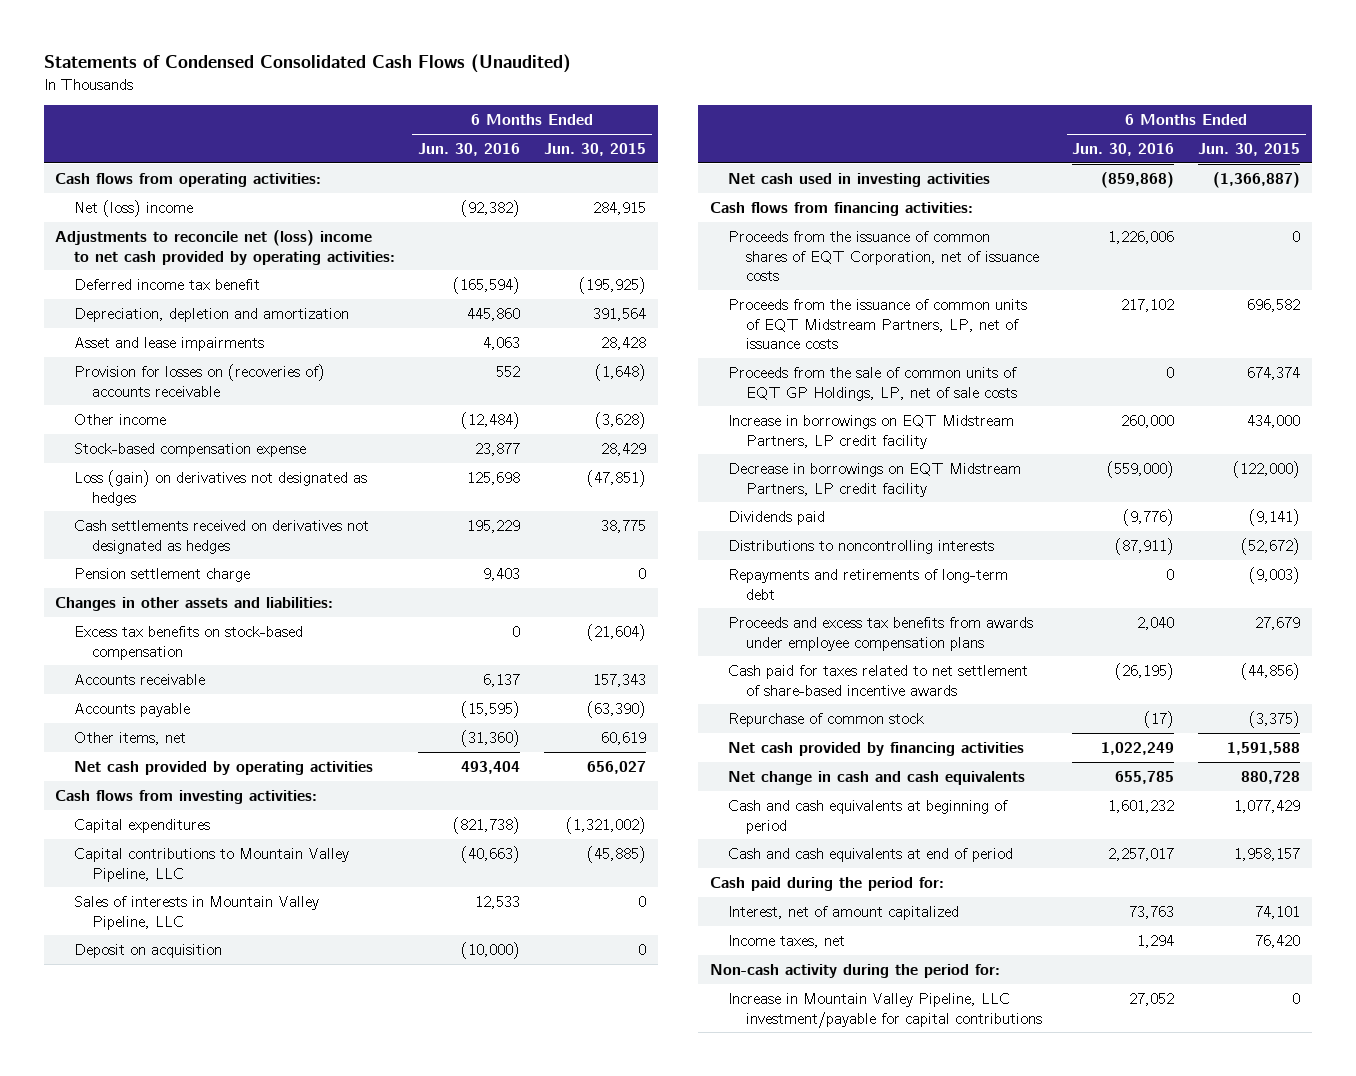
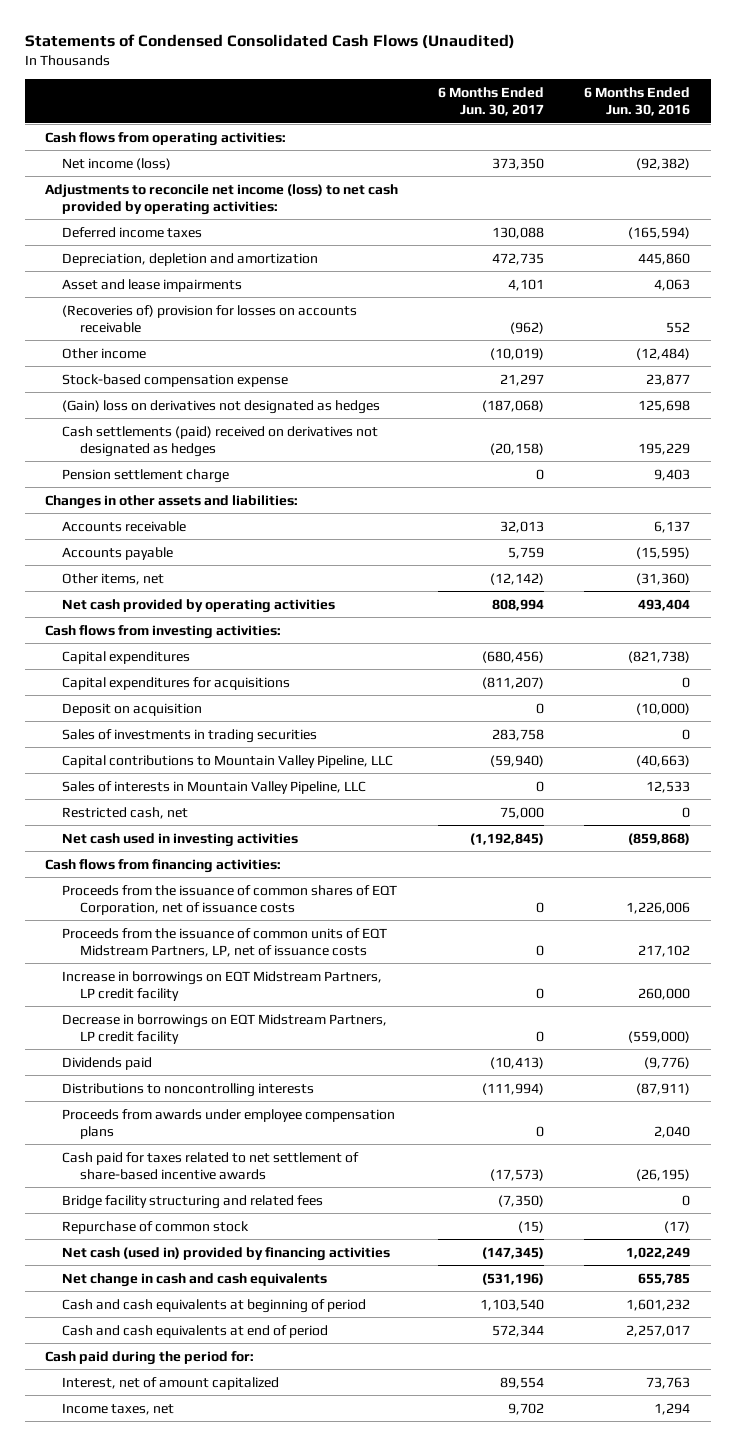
- | 6 Months Ended Jun. 30, 2016 | 6 Months Ended Jun. 30, 2015
+ | 6 Months Ended Jun. 30, 2017 | 6 Months Ended Jun. 30, 2016
- Net (loss) income | (92,382) | 284,915
- Adjustments to reconcile net (loss) income to net cash provided by operating activities:
- Deferred income tax benefit | (165,594) | (195,925)
+ Net income (loss) | 373,350 | (92,382)
+ Adjustments to reconcile net income (loss) to net cash provided by operating activities:
+ Deferred income taxes | 130,088 | (165,594)
- Provision for losses on (recoveries of) accounts receivable | 552 | (1,648)
+ (Recoveries of) provision for losses on accounts receivable | (962) | 552
- Loss (gain) on derivatives not designated as hedges | 125,698 | (47,851)
- Cash settlements received on derivatives not designated as hedges | 195,229 | 38,775
+ (Gain) loss on derivatives not designated as hedges | (187,068) | 125,698
+ Cash settlements (paid) received on derivatives not designated as hedges | (20,158) | 195,229
- Excess tax benefits on stock-based compensation | 0 | (21,604)
+ Capital expenditures for acquisitions | (811,207) | 0
moved up: Deposit on acquisition | 0 | (10,000)
+ Sales of investments in trading securities | 283,758 | 0
+ Restricted cash, net | 75,000 | 0
- Proceeds from the sale of common units of EQT GP Holdings, LP, net of sale costs | 0 | 674,374
- Repayments and retirements of long-term debt | 0 | (9,003)
- Proceeds and excess tax benefits from awards under employee compensation plans | 2,040 | 27,679
+ Proceeds from awards under employee compensation plans | 0 | 2,040
+ Bridge facility structuring and related fees | (7,350) | 0
- Net cash provided by financing activities | 1,022,249 | 1,591,588
+ Net cash (used in) provided by financing activities | (147,345) | 1,022,249
- Non-cash activity during the period for:
- Increase in Mountain Valley Pipeline, LLC investment/payable for capital contributions | 27,052 | 0

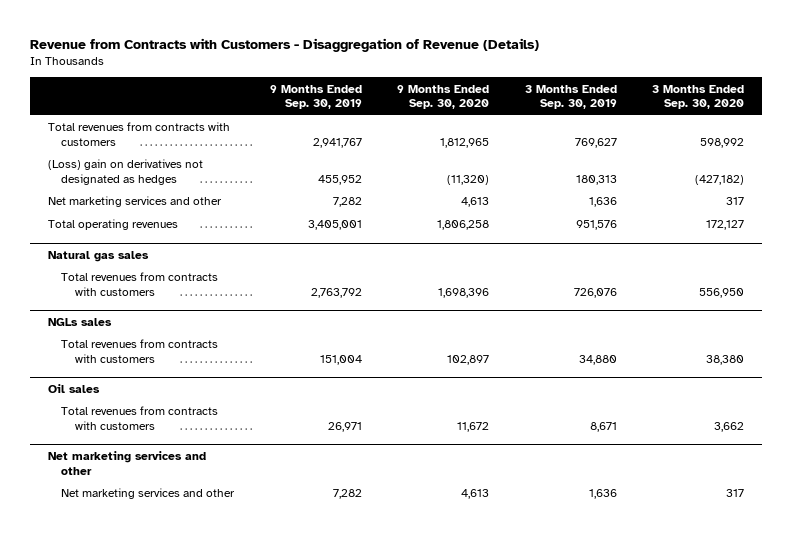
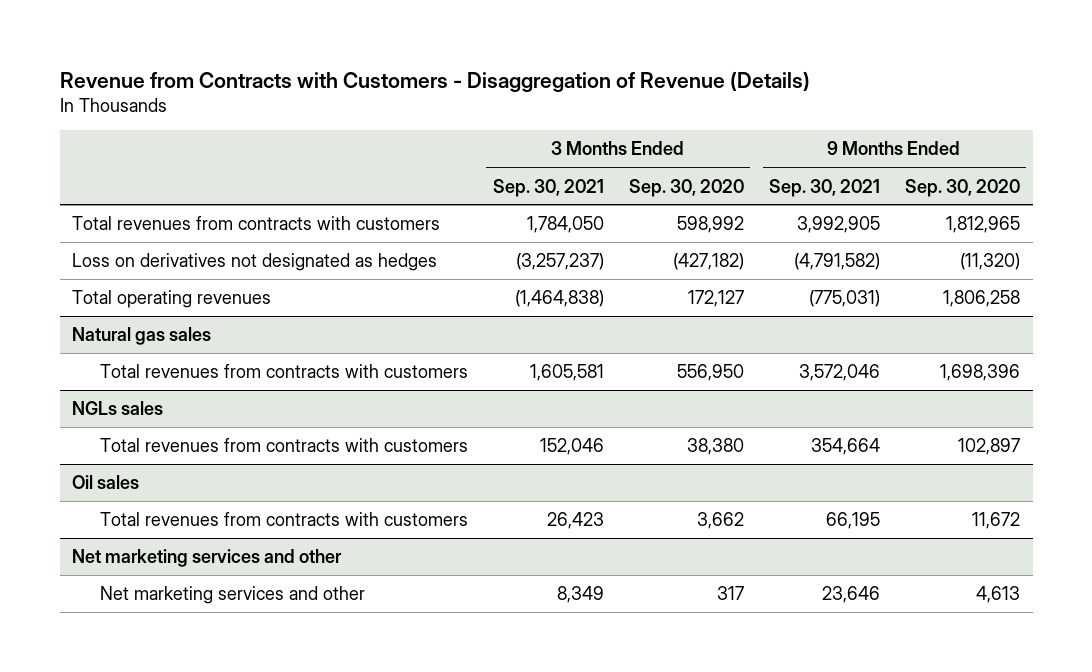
- | 9 Months Ended Sep. 30, 2019 | 9 Months Ended Sep. 30, 2020 | 3 Months Ended Sep. 30, 2019 | 3 Months Ended Sep. 30, 2020
+ | 3 Months Ended Sep. 30, 2021 | 3 Months Ended Sep. 30, 2020 | 9 Months Ended Sep. 30, 2021 | 9 Months Ended Sep. 30, 2020
- (Loss) gain on derivatives not designated as hedges | 455,952 | (11,320) | 180,313 | (427,182)
- Net marketing services and other | 7,282 | 4,613 | 1,636 | 317
+ Loss on derivatives not designated as hedges | (3,257,237) | (427,182) | (4,791,582) | (11,320)

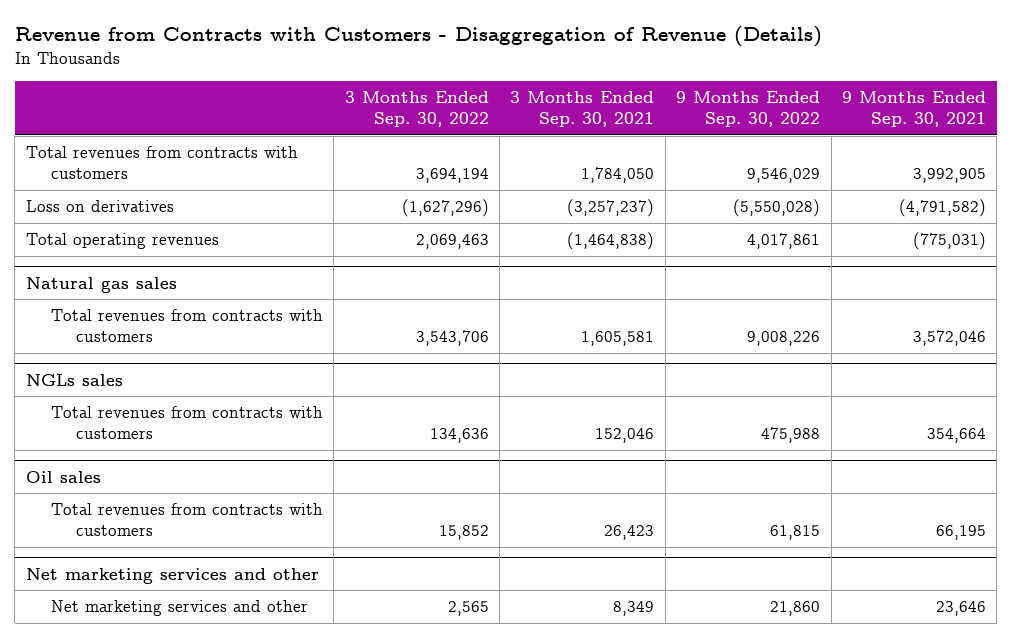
- | 3 Months Ended Sep. 30, 2021 | 3 Months Ended Sep. 30, 2020 | 9 Months Ended Sep. 30, 2021 | 9 Months Ended Sep. 30, 2020
+ | 3 Months Ended Sep. 30, 2022 | 3 Months Ended Sep. 30, 2021 | 9 Months Ended Sep. 30, 2022 | 9 Months Ended Sep. 30, 2021
- Loss on derivatives not designated as hedges | (3,257,237) | (427,182) | (4,791,582) | (11,320)
+ Loss on derivatives | (1,627,296) | (3,257,237) | (5,550,028) | (4,791,582)

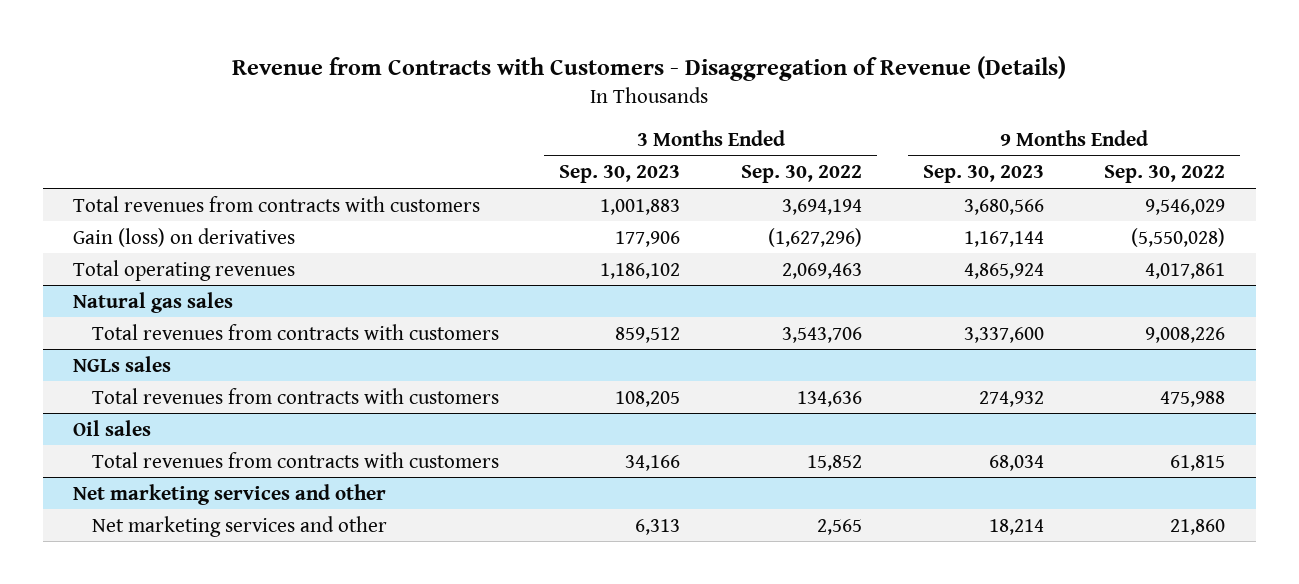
- | 3 Months Ended Sep. 30, 2022 | 3 Months Ended Sep. 30, 2021 | 9 Months Ended Sep. 30, 2022 | 9 Months Ended Sep. 30, 2021
+ | 3 Months Ended Sep. 30, 2023 | 3 Months Ended Sep. 30, 2022 | 9 Months Ended Sep. 30, 2023 | 9 Months Ended Sep. 30, 2022
- Loss on derivatives | (1,627,296) | (3,257,237) | (5,550,028) | (4,791,582)
+ Gain (loss) on derivatives | 177,906 | (1,627,296) | 1,167,144 | (5,550,028)

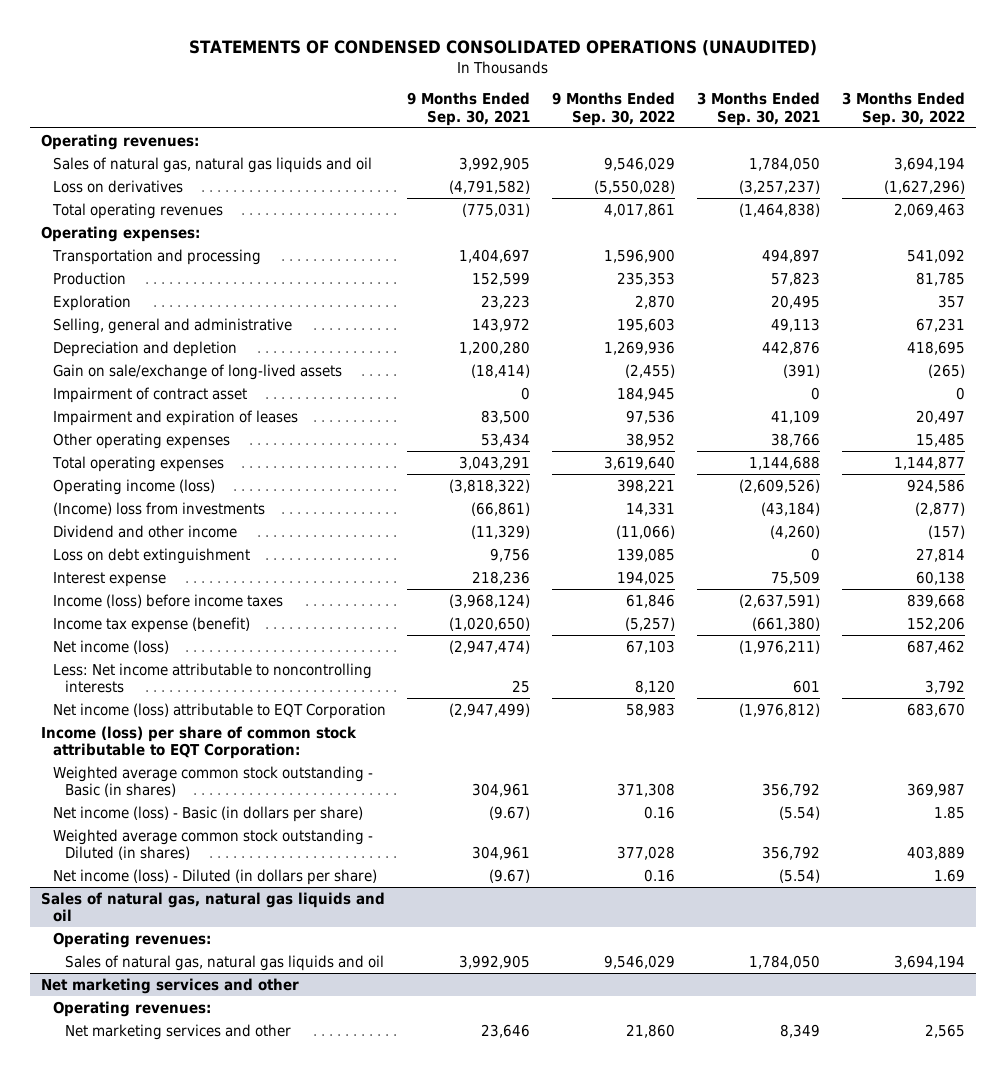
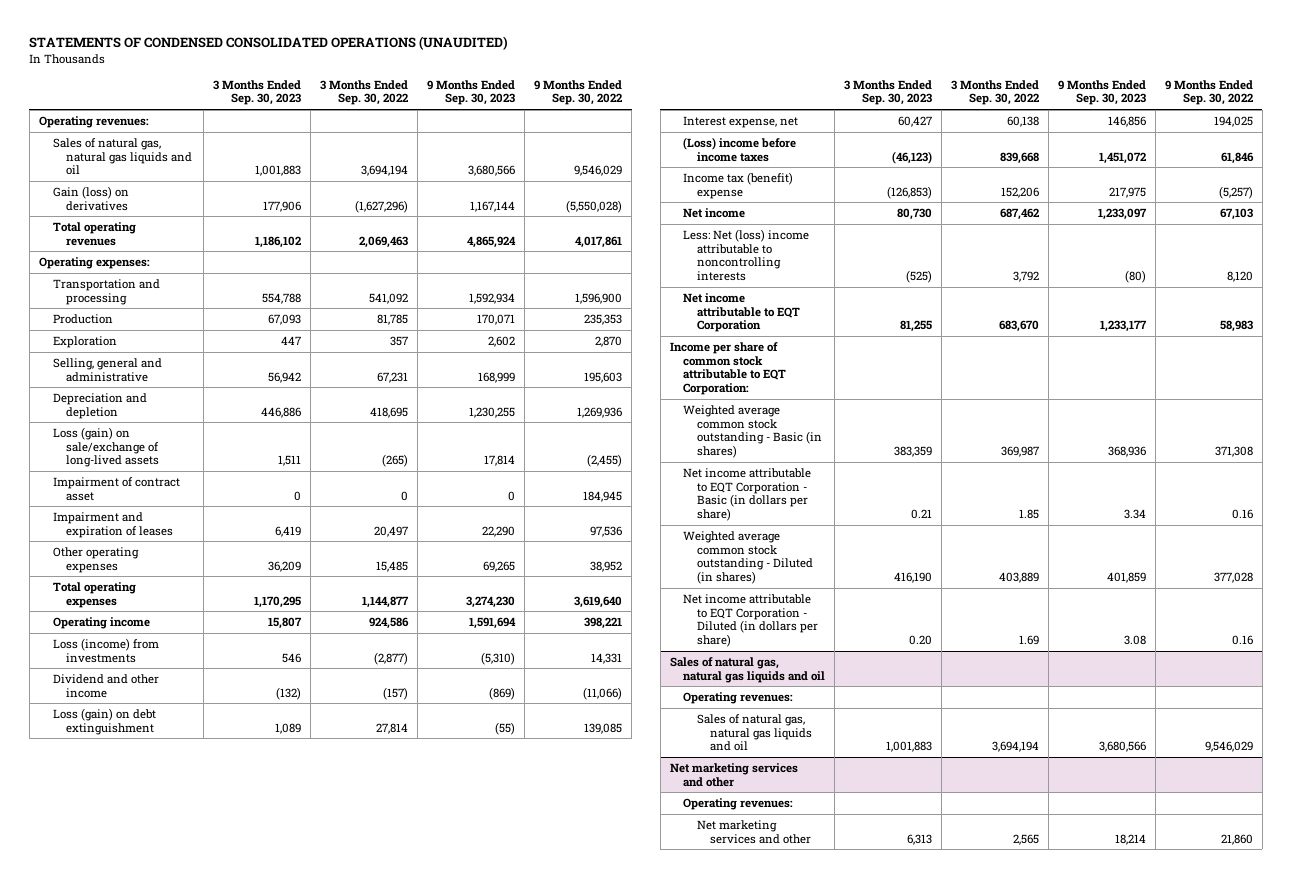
- | 9 Months Ended Sep. 30, 2021 | 9 Months Ended Sep. 30, 2022 | 3 Months Ended Sep. 30, 2021 | 3 Months Ended Sep. 30, 2022
+ | 3 Months Ended Sep. 30, 2023 | 3 Months Ended Sep. 30, 2022 | 9 Months Ended Sep. 30, 2023 | 9 Months Ended Sep. 30, 2022
- Loss on derivatives | (4,791,582) | (5,550,028) | (3,257,237) | (1,627,296)
+ Gain (loss) on derivatives | 177,906 | (1,627,296) | 1,167,144 | (5,550,028)
- Gain on sale/exchange of long-lived assets | (18,414) | (2,455) | (391) | (265)
+ Loss (gain) on sale/exchange of long-lived assets | 1,511 | (265) | 17,814 | (2,455)
- Operating income (loss) | (3,818,322) | 398,221 | (2,609,526) | 924,586
- (Income) loss from investments | (66,861) | 14,331 | (43,184) | (2,877)
+ Operating income | 15,807 | 924,586 | 1,591,694 | 398,221
+ Loss (income) from investments | 546 | (2,877) | (5,310) | 14,331
- Loss on debt extinguishment | 9,756 | 139,085 | 0 | 27,814
- Interest expense | 218,236 | 194,025 | 75,509 | 60,138
- Income (loss) before income taxes | (3,968,124) | 61,846 | (2,637,591) | 839,668
- Income tax expense (benefit) | (1,020,650) | (5,257) | (661,380) | 152,206
- Net income (loss) | (2,947,474) | 67,103 | (1,976,211) | 687,462
- Less: Net income attributable to noncontrolling interests | 25 | 8,120 | 601 | 3,792
- Net income (loss) attributable to EQT Corporation | (2,947,499) | 58,983 | (1,976,812) | 683,670
- Income (loss) per share of common stock attributable to EQT Corporation:
+ Loss (gain) on debt extinguishment | 1,089 | 27,814 | (55) | 139,085
+ Interest expense, net | 60,427 | 60,138 | 146,856 | 194,025
+ (Loss) income before income taxes | (46,123) | 839,668 | 1,451,072 | 61,846
+ Income tax (benefit) expense | (126,853) | 152,206 | 217,975 | (5,257)
+ Net income | 80,730 | 687,462 | 1,233,097 | 67,103
+ Less: Net (loss) income attributable to noncontrolling interests | (525) | 3,792 | (80) | 8,120
+ Net income attributable to EQT Corporation | 81,255 | 683,670 | 1,233,177 | 58,983
+ Income per share of common stock attributable to EQT Corporation:
- Net income (loss) - Basic (in dollars per share) | (9.67) | 0.16 | (5.54) | 1.85
+ Net income attributable to EQT Corporation - Basic (in dollars per share) | 0.21 | 1.85 | 3.34 | 0.16
- Net income (loss) - Diluted (in dollars per share) | (9.67) | 0.16 | (5.54) | 1.69
+ Net income attributable to EQT Corporation - Diluted (in dollars per share) | 0.20 | 1.69 | 3.08 | 0.16

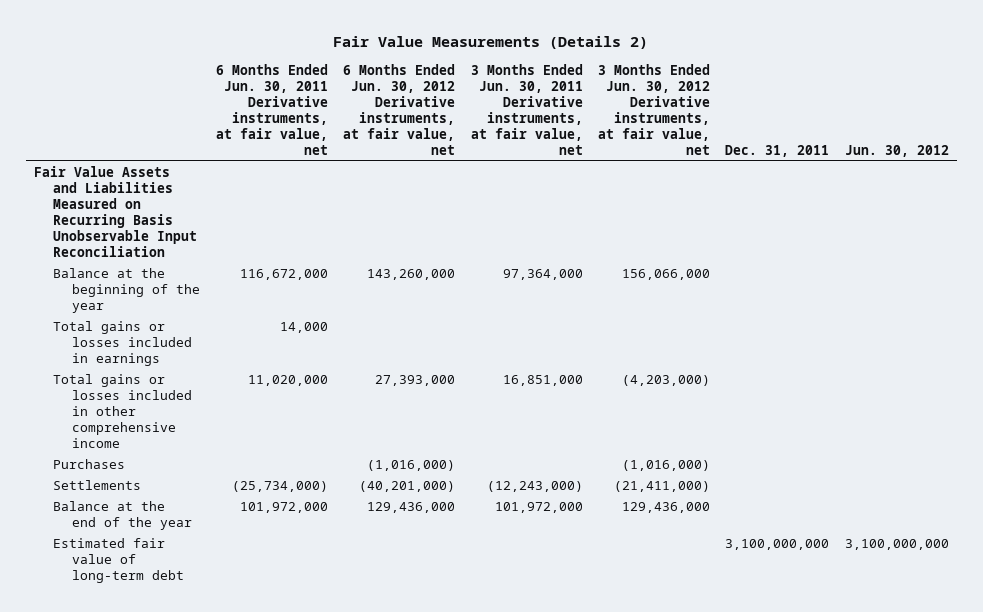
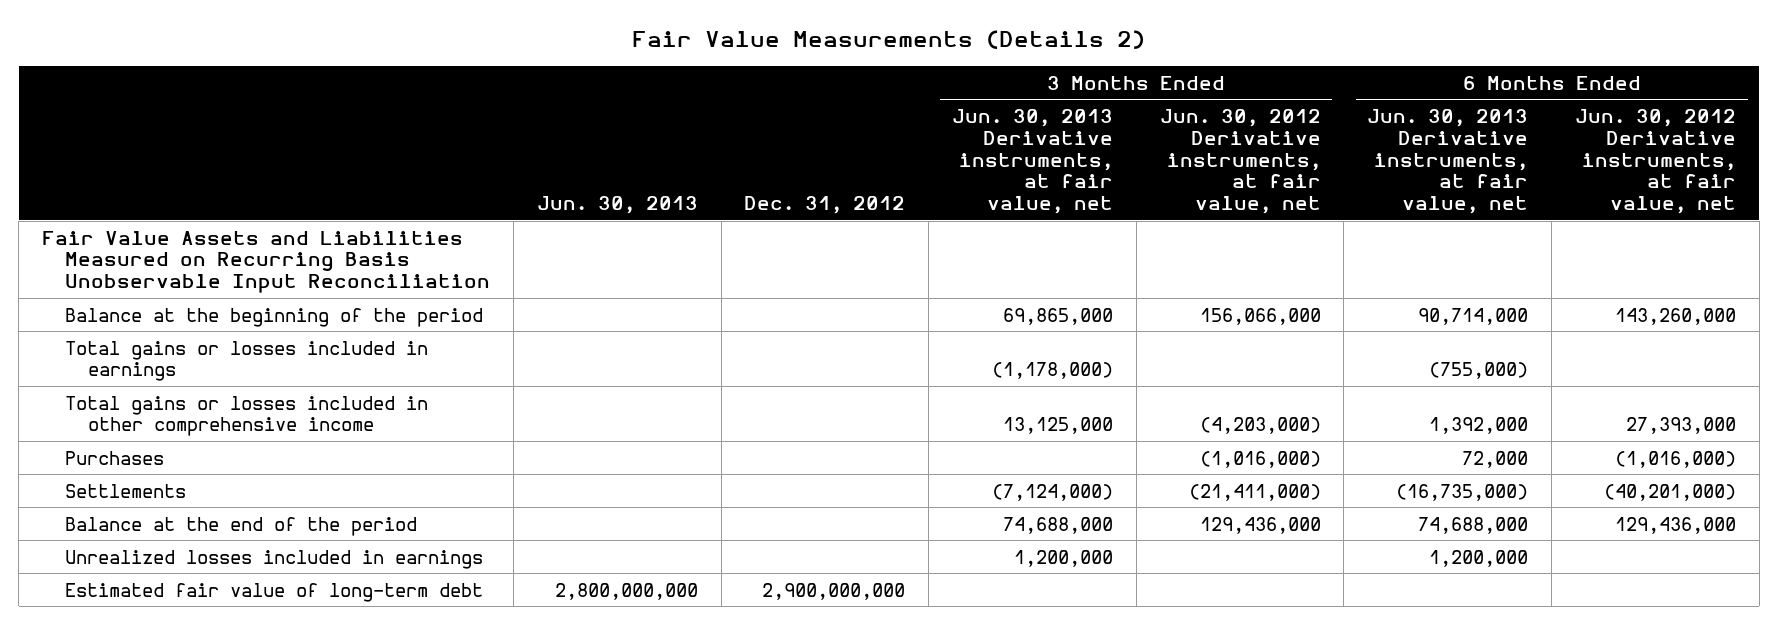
- | 6 Months Ended Jun. 30, 2011 Derivative instruments, at fair value, net | 6 Months Ended Jun. 30, 2012 Derivative instruments, at fair value, net | 3 Months Ended Jun. 30, 2011 Derivative instruments, at fair value, net | 3 Months Ended Jun. 30, 2012 Derivative instruments, at fair value, net | Dec. 31, 2011 | Jun. 30, 2012
+ | Jun. 30, 2013 | Dec. 31, 2012 | 3 Months Ended Jun. 30, 2013 Derivative instruments, at fair value, net | 3 Months Ended Jun. 30, 2012 Derivative instruments, at fair value, net | 6 Months Ended Jun. 30, 2013 Derivative instruments, at fair value, net | 6 Months Ended Jun. 30, 2012 Derivative instruments, at fair value, net
- Balance at the beginning of the year | 116,672,000 | 143,260,000 | 97,364,000 | 156,066,000 | |
+ Balance at the beginning of the period | | | 69,865,000 | 156,066,000 | 90,714,000 | 143,260,000
- Balance at the end of the year | 101,972,000 | 129,436,000 | 101,972,000 | 129,436,000 | |
+ Balance at the end of the period | | | 74,688,000 | 129,436,000 | 74,688,000 | 129,436,000
+ Unrealized losses included in earnings | | | 1,200,000 | | 1,200,000 |

